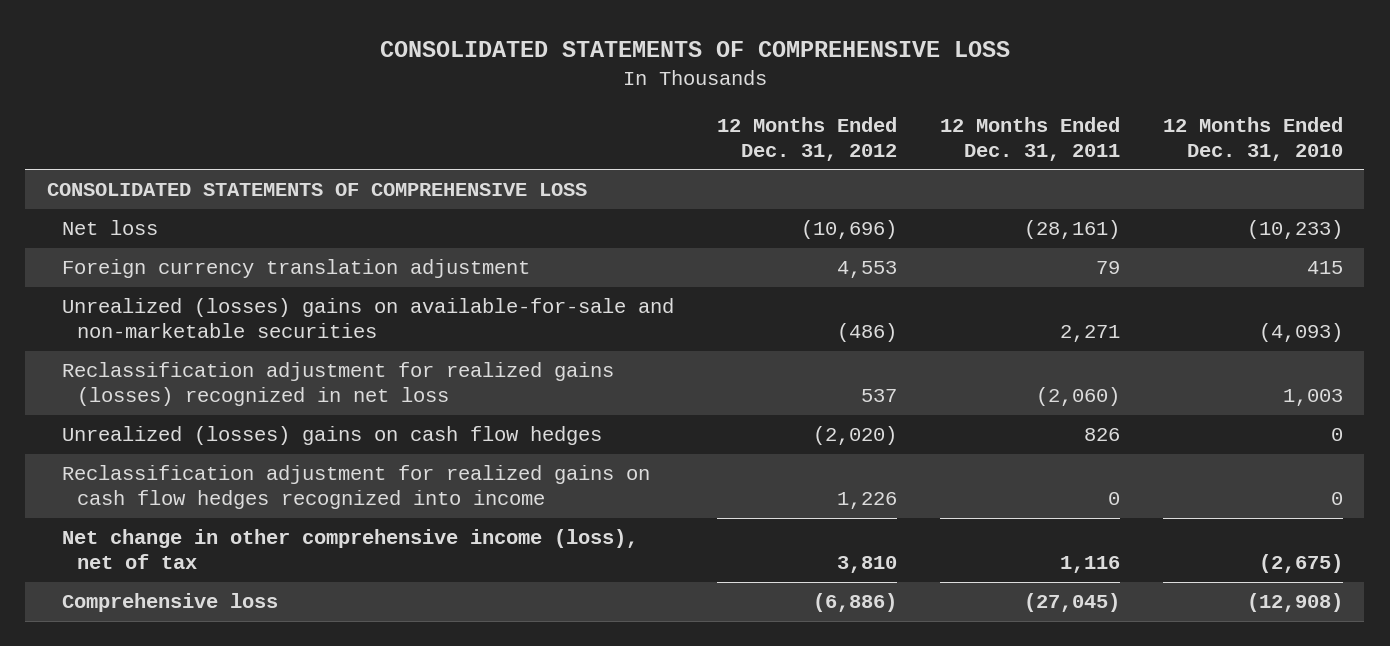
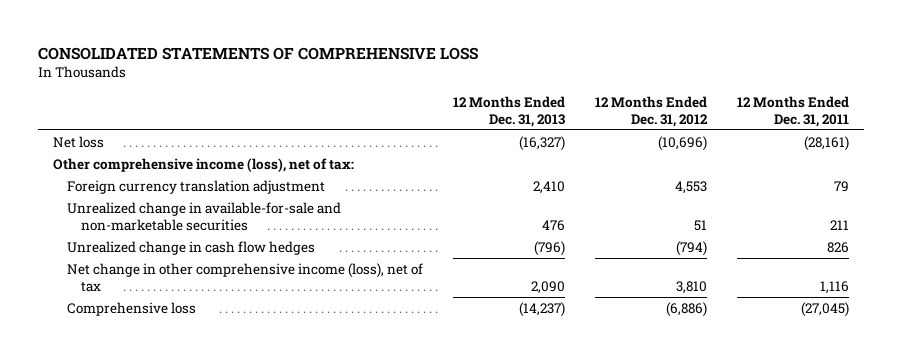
- | 12 Months Ended Dec. 31, 2012 | 12 Months Ended Dec. 31, 2011 | 12 Months Ended Dec. 31, 2010
+ | 12 Months Ended Dec. 31, 2013 | 12 Months Ended Dec. 31, 2012 | 12 Months Ended Dec. 31, 2011
- CONSOLIDATED STATEMENTS OF COMPREHENSIVE LOSS
+ Other comprehensive income (loss), net of tax:
- Unrealized (losses) gains on available-for-sale and non-marketable securities | (486) | 2,271 | (4,093)
- Reclassification adjustment for realized gains (losses) recognized in net loss | 537 | (2,060) | 1,003
- Unrealized (losses) gains on cash flow hedges | (2,020) | 826 | 0
- Reclassification adjustment for realized gains on cash flow hedges recognized into income | 1,226 | 0 | 0
+ Unrealized change in available-for-sale and non-marketable securities | 476 | 51 | 211
+ Unrealized change in cash flow hedges | (796) | (794) | 826

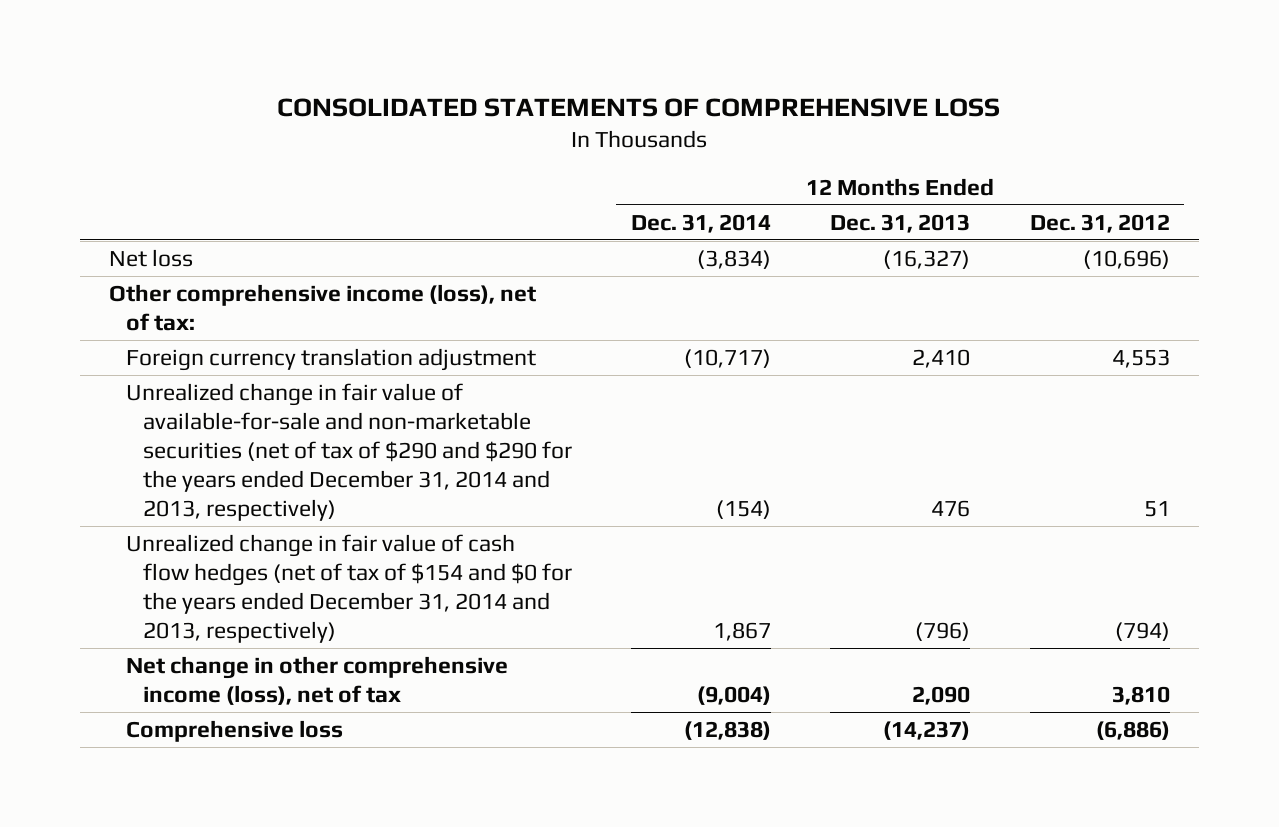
- | 12 Months Ended Dec. 31, 2013 | 12 Months Ended Dec. 31, 2012 | 12 Months Ended Dec. 31, 2011
+ | 12 Months Ended Dec. 31, 2014 | 12 Months Ended Dec. 31, 2013 | 12 Months Ended Dec. 31, 2012
- Unrealized change in available-for-sale and non-marketable securities | 476 | 51 | 211
- Unrealized change in cash flow hedges | (796) | (794) | 826
+ Unrealized change in fair value of available-for-sale and non-marketable securities (net of tax of $290 and $290 for the years ended December 31, 2014 and 2013, respectively) | (154) | 476 | 51
+ Unrealized change in fair value of cash flow hedges (net of tax of $154 and $0 for the years ended December 31, 2014 and 2013, respectively) | 1,867 | (796) | (794)

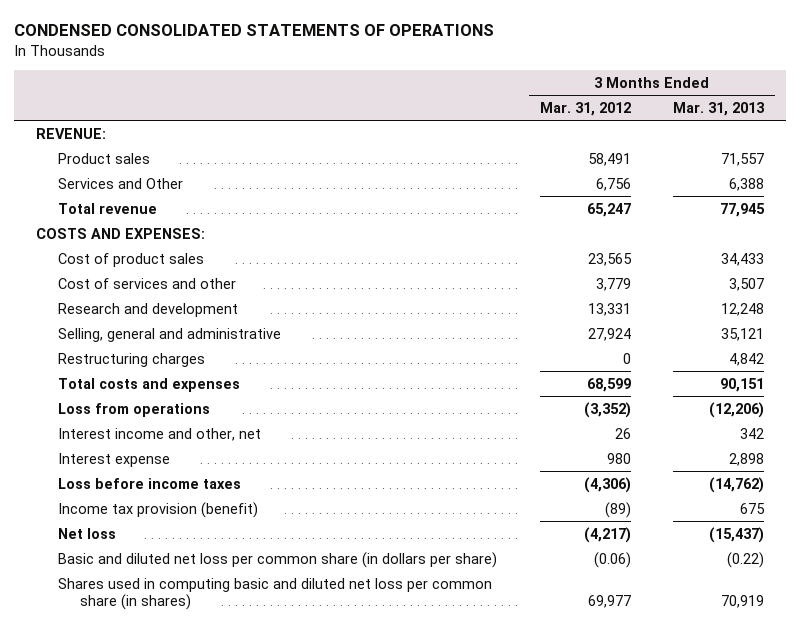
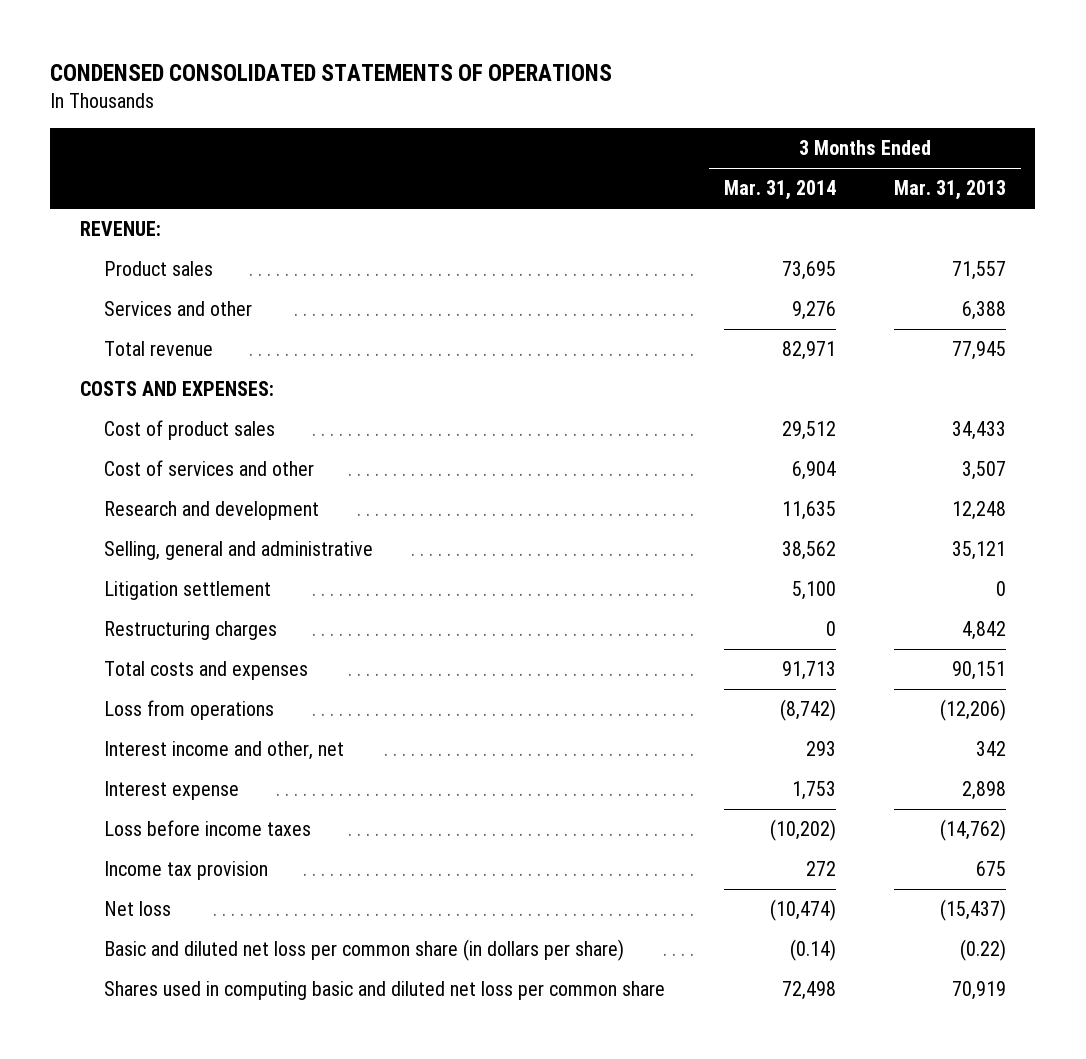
- | 3 Months Ended Mar. 31, 2012 | 3 Months Ended Mar. 31, 2013
+ | 3 Months Ended Mar. 31, 2014 | 3 Months Ended Mar. 31, 2013
- Services and Other | 6,756 | 6,388
+ Services and other | 9,276 | 6,388
+ Litigation settlement | 5,100 | 0
- Income tax provision (benefit) | (89) | 675
+ Income tax provision | 272 | 675
- Shares used in computing basic and diluted net loss per common share (in shares) | 69,977 | 70,919
+ Shares used in computing basic and diluted net loss per common share | 72,498 | 70,919

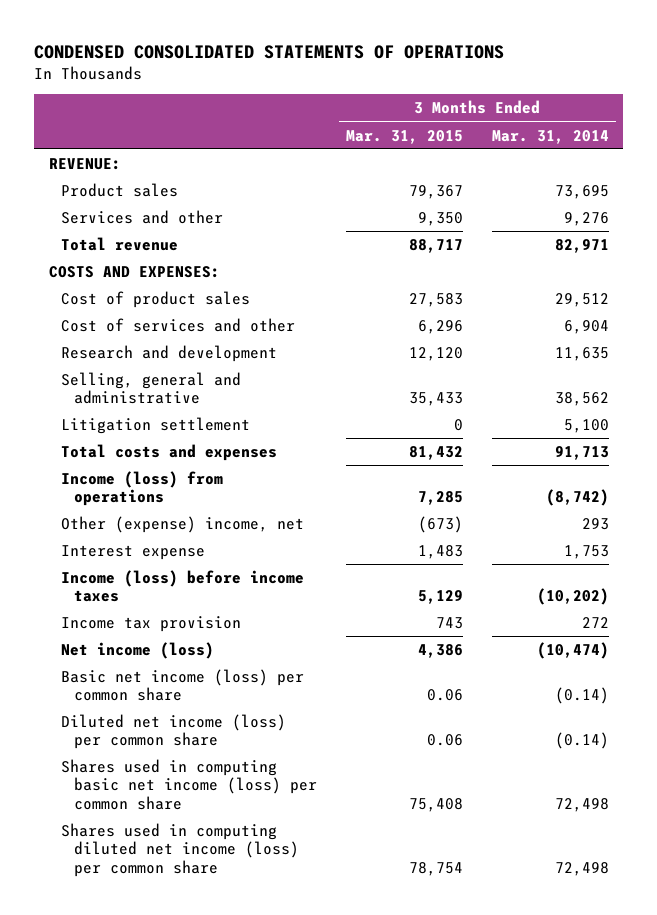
- | 3 Months Ended Mar. 31, 2014 | 3 Months Ended Mar. 31, 2013
+ | 3 Months Ended Mar. 31, 2015 | 3 Months Ended Mar. 31, 2014
- Restructuring charges | 0 | 4,842
- Loss from operations | (8,742) | (12,206)
- Interest income and other, net | 293 | 342
+ Income (loss) from operations | 7,285 | (8,742)
+ Other (expense) income, net | (673) | 293
- Loss before income taxes | (10,202) | (14,762)
+ Income (loss) before income taxes | 5,129 | (10,202)
- Net loss | (10,474) | (15,437)
- Basic and diluted net loss per common share (in dollars per share) | (0.14) | (0.22)
- Shares used in computing basic and diluted net loss per common share | 72,498 | 70,919
+ Net income (loss) | 4,386 | (10,474)
+ Basic net income (loss) per common share | 0.06 | (0.14)
+ Diluted net income (loss) per common share | 0.06 | (0.14)
+ Shares used in computing basic net income (loss) per common share | 75,408 | 72,498
+ Shares used in computing diluted net income (loss) per common share | 78,754 | 72,498

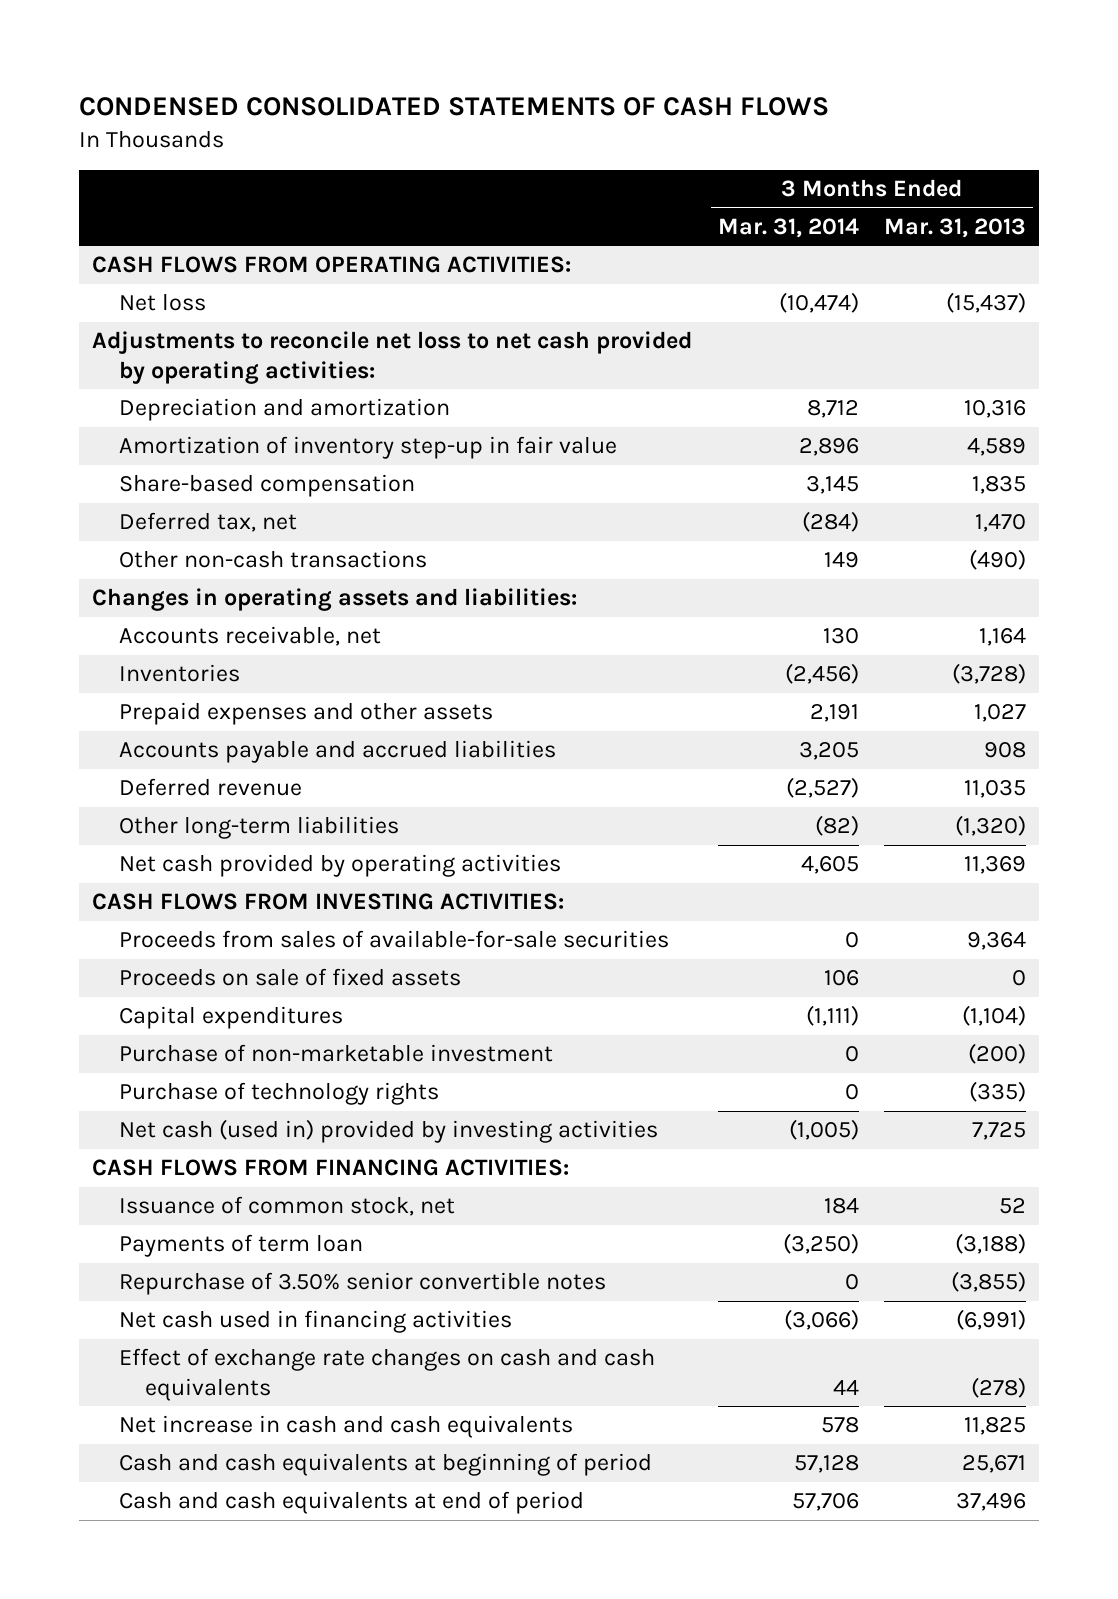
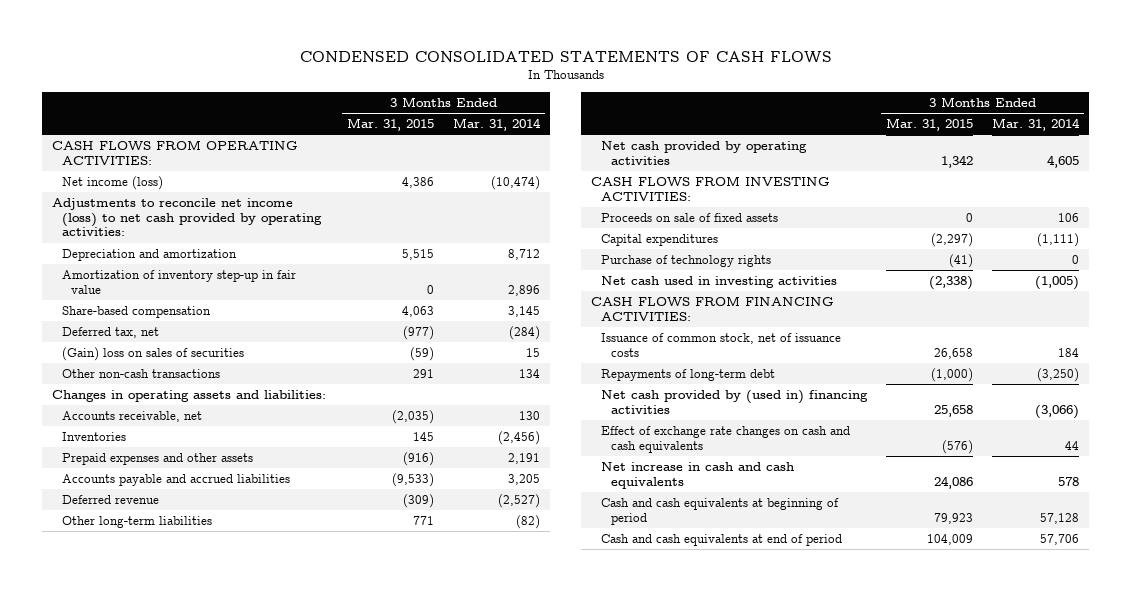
- | 3 Months Ended Mar. 31, 2014 | 3 Months Ended Mar. 31, 2013
+ | 3 Months Ended Mar. 31, 2015 | 3 Months Ended Mar. 31, 2014
- Net loss | (10,474) | (15,437)
- Adjustments to reconcile net loss to net cash provided by operating activities:
+ Net income (loss) | 4,386 | (10,474)
+ Adjustments to reconcile net income (loss) to net cash provided by operating activities:
- Other non-cash transactions | 149 | (490)
+ (Gain) loss on sales of securities | (59) | 15
+ Other non-cash transactions | 291 | 134
- Proceeds from sales of available-for-sale securities | 0 | 9,364
- Purchase of non-marketable investment | 0 | (200)
- Net cash (used in) provided by investing activities | (1,005) | 7,725
+ Net cash used in investing activities | (2,338) | (1,005)
- Issuance of common stock, net | 184 | 52
- Payments of term loan | (3,250) | (3,188)
- Repurchase of 3.50% senior convertible notes | 0 | (3,855)
- Net cash used in financing activities | (3,066) | (6,991)
+ Issuance of common stock, net of issuance costs | 26,658 | 184
+ Repayments of long-term debt | (1,000) | (3,250)
+ Net cash provided by (used in) financing activities | 25,658 | (3,066)

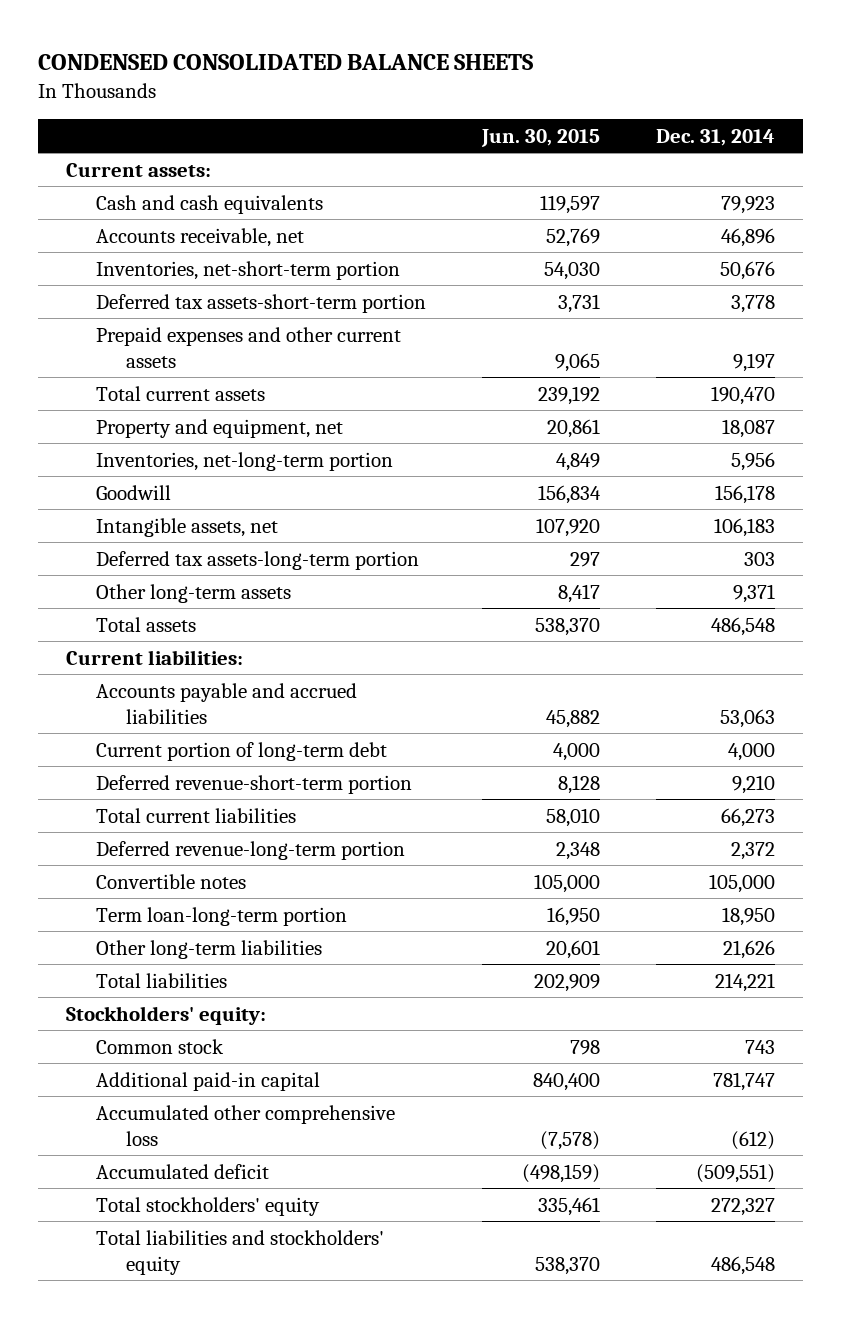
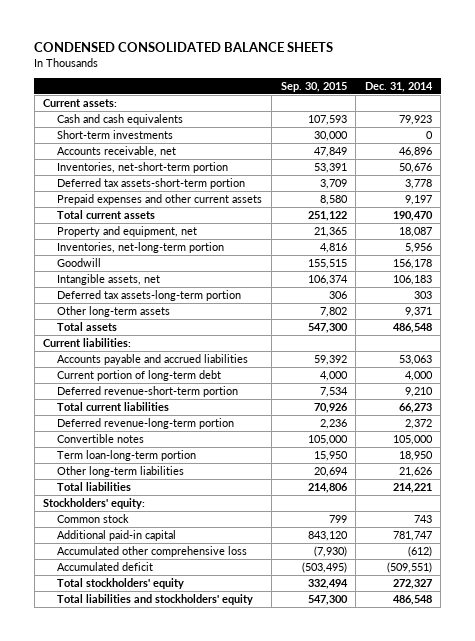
- | Jun. 30, 2015 | Dec. 31, 2014
+ | Sep. 30, 2015 | Dec. 31, 2014
+ Short-term investments | 30,000 | 0

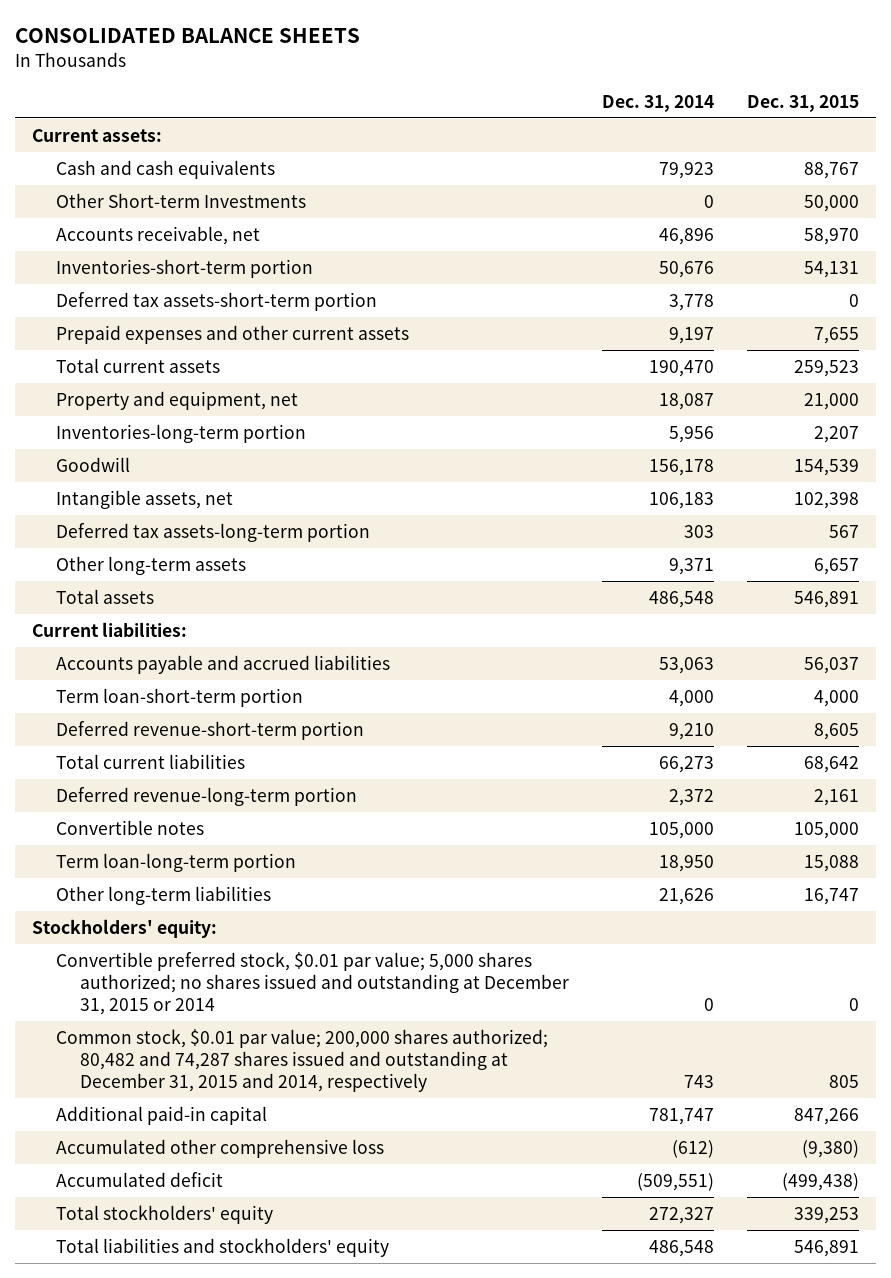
- CONDENSED CONSOLIDATED BALANCE SHEETS
+ CONSOLIDATED BALANCE SHEETS
- | Sep. 30, 2015 | Dec. 31, 2014
+ | Dec. 31, 2014 | Dec. 31, 2015
- Short-term investments | 30,000 | 0
+ Other Short-term Investments | 0 | 50,000
- Inventories, net-short-term portion | 53,391 | 50,676
+ Inventories-short-term portion | 50,676 | 54,131
- Inventories, net-long-term portion | 4,816 | 5,956
+ Inventories-long-term portion | 5,956 | 2,207
- Current portion of long-term debt | 4,000 | 4,000
+ Term loan-short-term portion | 4,000 | 4,000
- Total liabilities | 214,806 | 214,221
- Common stock | 799 | 743
+ Convertible preferred stock, $0.01 par value; 5,000 shares authorized; no shares issued and outstanding at December 31, 2015 or 2014 | 0 | 0
+ Common stock, $0.01 par value; 200,000 shares authorized; 80,482 and 74,287 shares issued and outstanding at December 31, 2015 and 2014, respectively | 743 | 805

